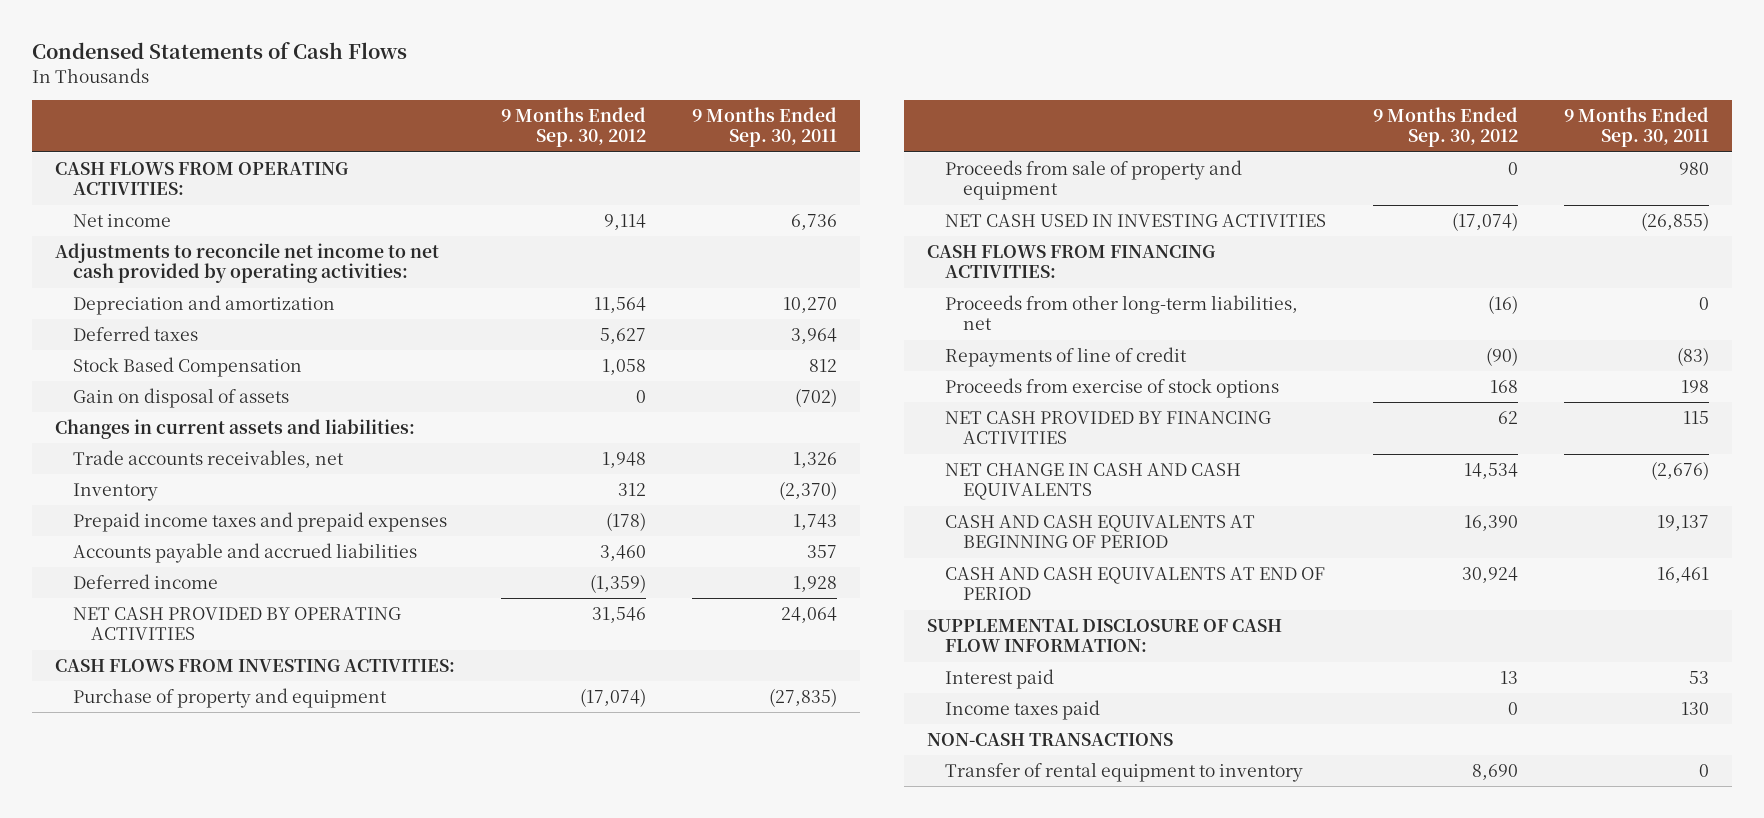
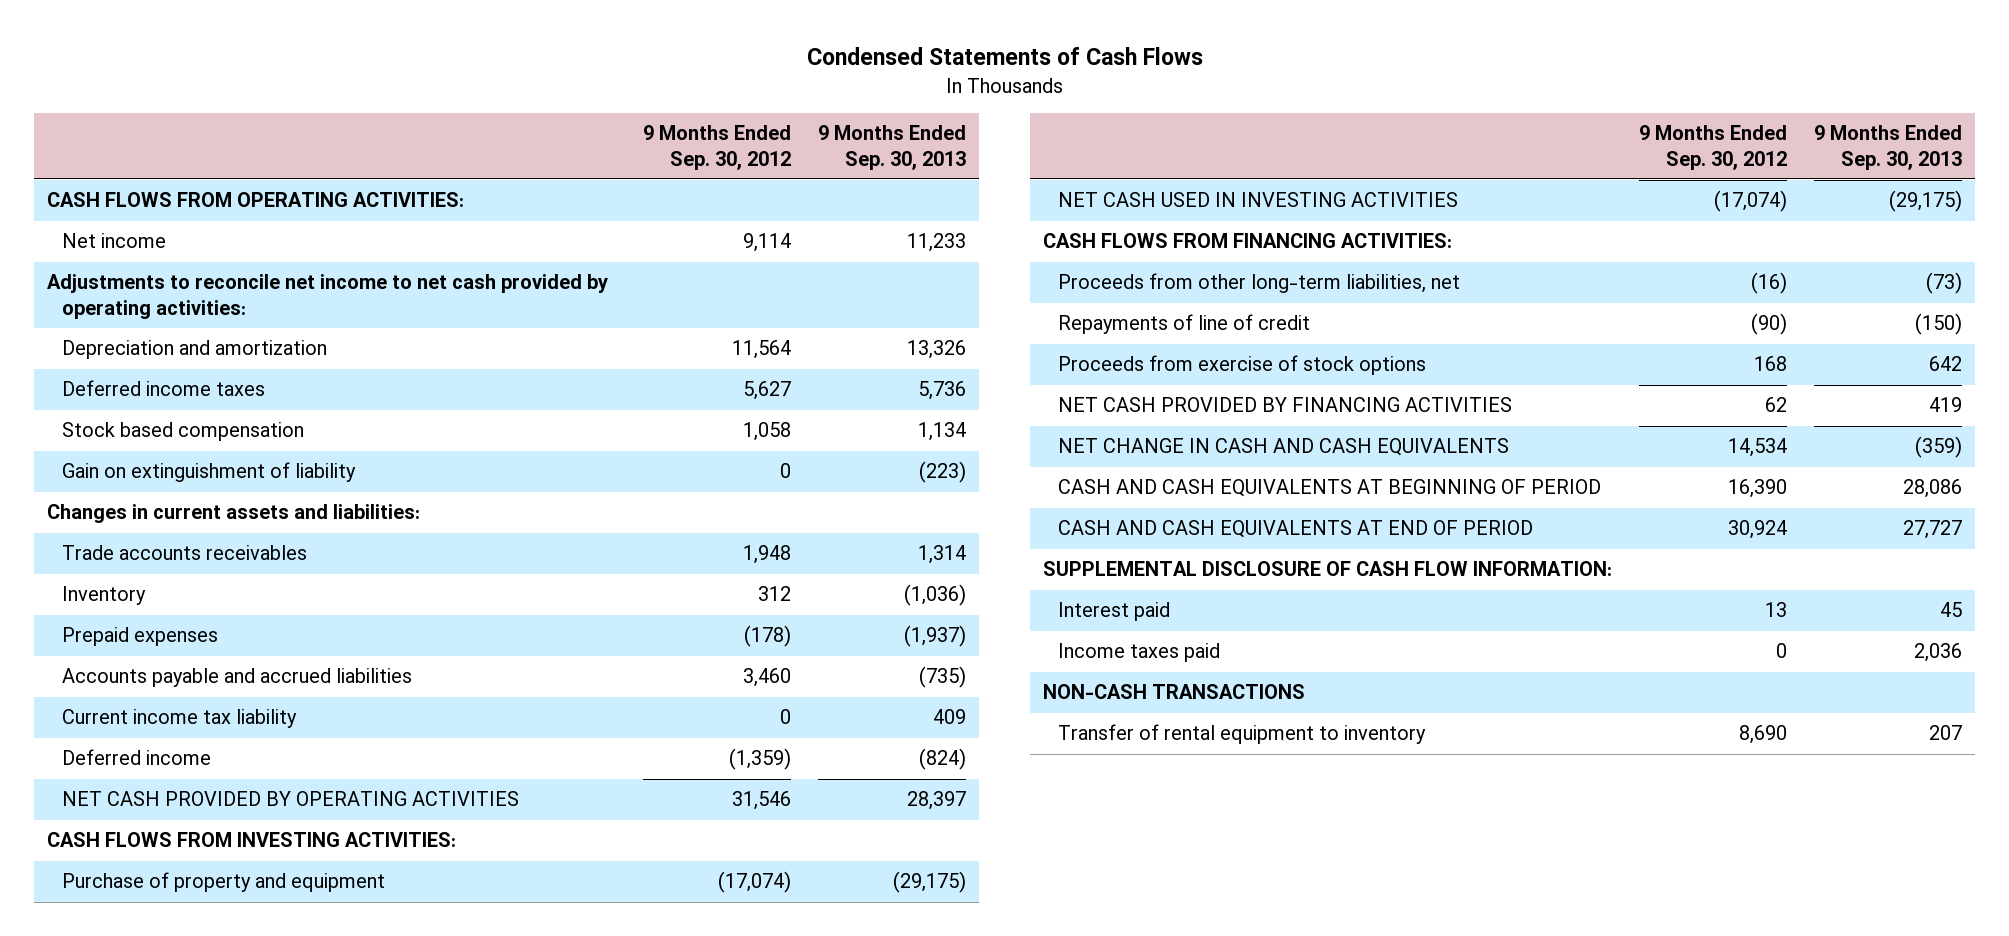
- | 9 Months Ended Sep. 30, 2012 | 9 Months Ended Sep. 30, 2011
+ | 9 Months Ended Sep. 30, 2012 | 9 Months Ended Sep. 30, 2013
- Deferred taxes | 5,627 | 3,964
- Stock Based Compensation | 1,058 | 812
- Gain on disposal of assets | 0 | (702)
+ Deferred income taxes | 5,627 | 5,736
+ Stock based compensation | 1,058 | 1,134
+ Gain on extinguishment of liability | 0 | (223)
- Trade accounts receivables, net | 1,948 | 1,326
+ Trade accounts receivables | 1,948 | 1,314
- Prepaid income taxes and prepaid expenses | (178) | 1,743
+ Prepaid expenses | (178) | (1,937)
+ Current income tax liability | 0 | 409
- Proceeds from sale of property and equipment | 0 | 980

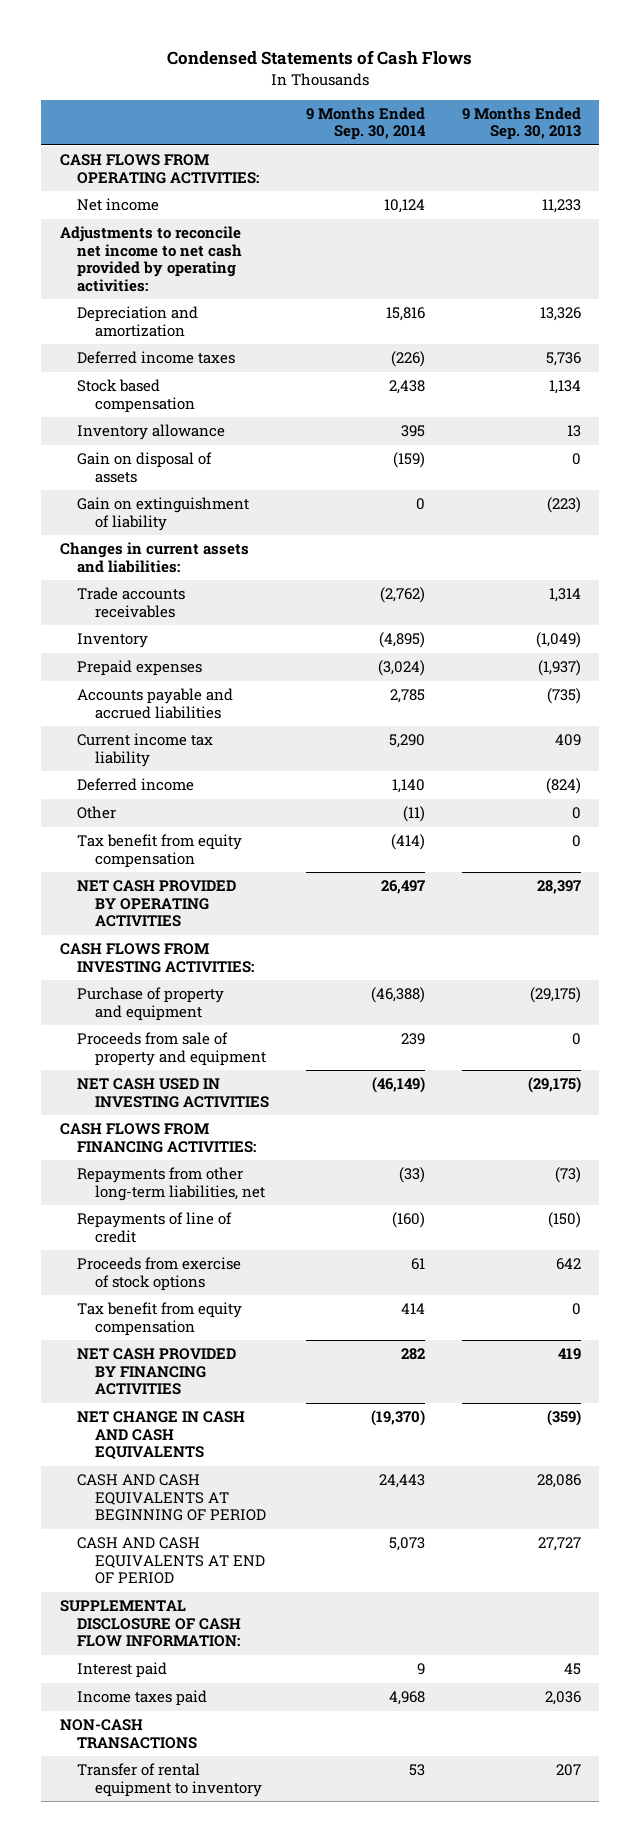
- | 9 Months Ended Sep. 30, 2012 | 9 Months Ended Sep. 30, 2013
+ | 9 Months Ended Sep. 30, 2014 | 9 Months Ended Sep. 30, 2013
+ Inventory allowance | 395 | 13
+ Gain on disposal of assets | (159) | 0
- Inventory | 312 | (1,036)
+ Inventory | (4,895) | (1,049)
+ Other | (11) | 0
+ Tax benefit from equity compensation | (414) | 0
+ Proceeds from sale of property and equipment | 239 | 0
- Proceeds from other long-term liabilities, net | (16) | (73)
+ Repayments from other long-term liabilities, net | (33) | (73)
+ Tax benefit from equity compensation | 414 | 0

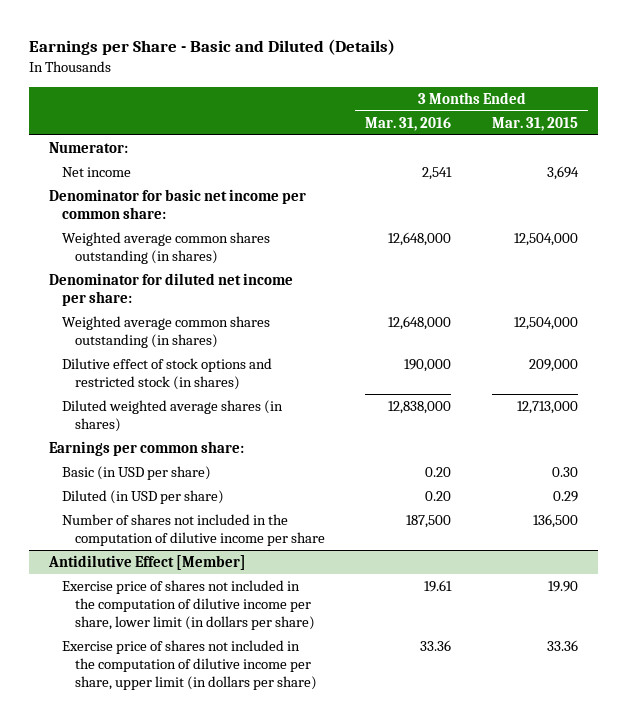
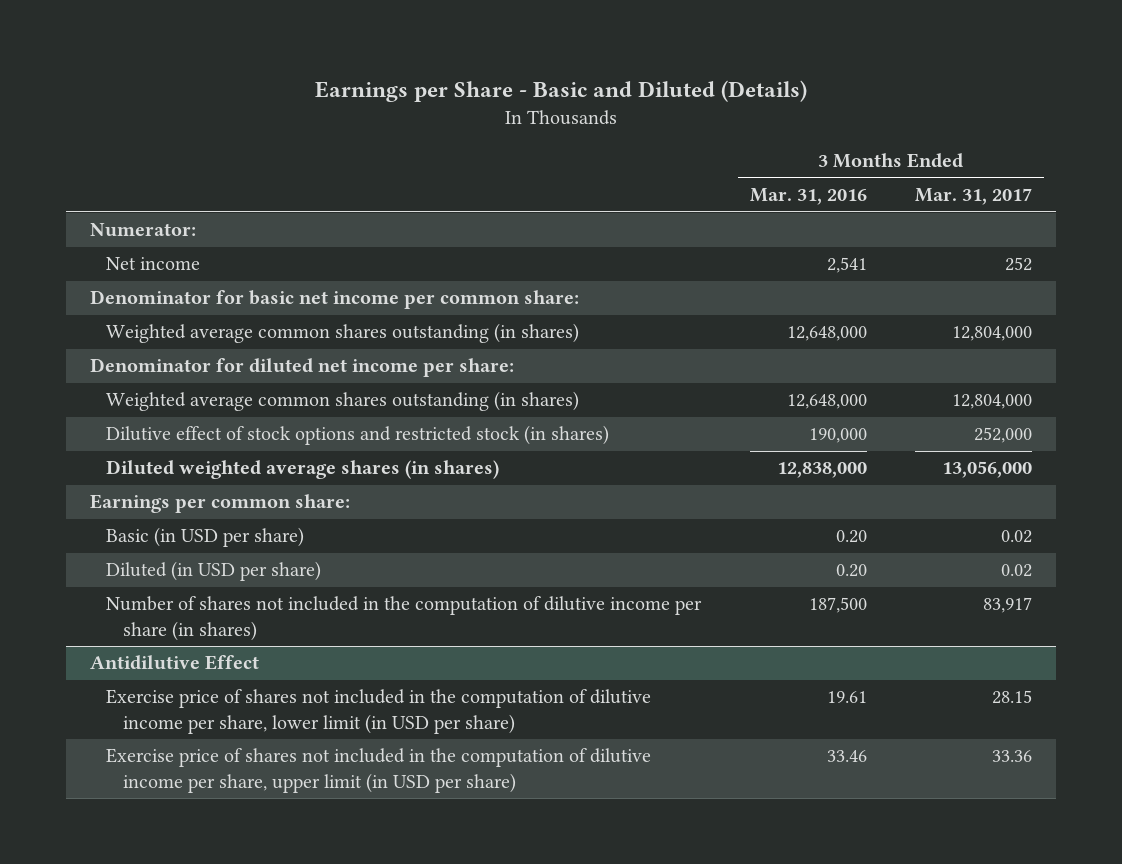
- | 3 Months Ended Mar. 31, 2016 | 3 Months Ended Mar. 31, 2015
+ | 3 Months Ended Mar. 31, 2016 | 3 Months Ended Mar. 31, 2017
- Number of shares not included in the computation of dilutive income per share | 187,500 | 136,500
- Antidilutive Effect [Member]
- Exercise price of shares not included in the computation of dilutive income per share, lower limit (in dollars per share) | 19.61 | 19.90
- Exercise price of shares not included in the computation of dilutive income per share, upper limit (in dollars per share) | 33.36 | 33.36
+ Number of shares not included in the computation of dilutive income per share (in shares) | 187,500 | 83,917
+ Antidilutive Effect
+ Exercise price of shares not included in the computation of dilutive income per share, lower limit (in USD per share) | 19.61 | 28.15
+ Exercise price of shares not included in the computation of dilutive income per share, upper limit (in USD per share) | 33.46 | 33.36

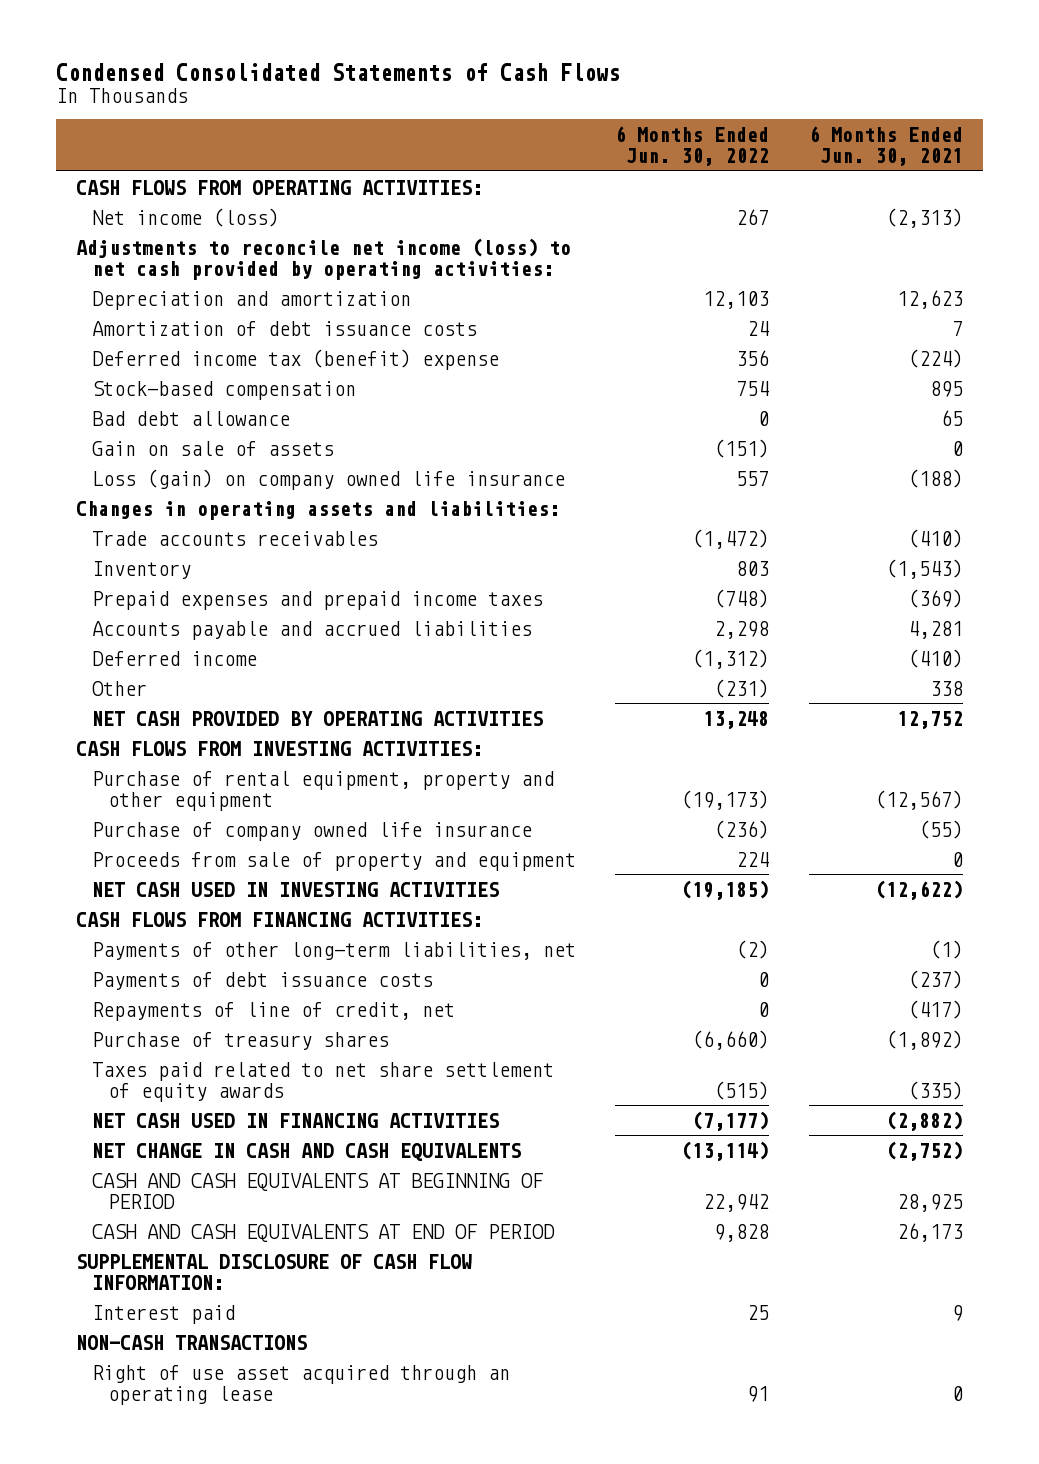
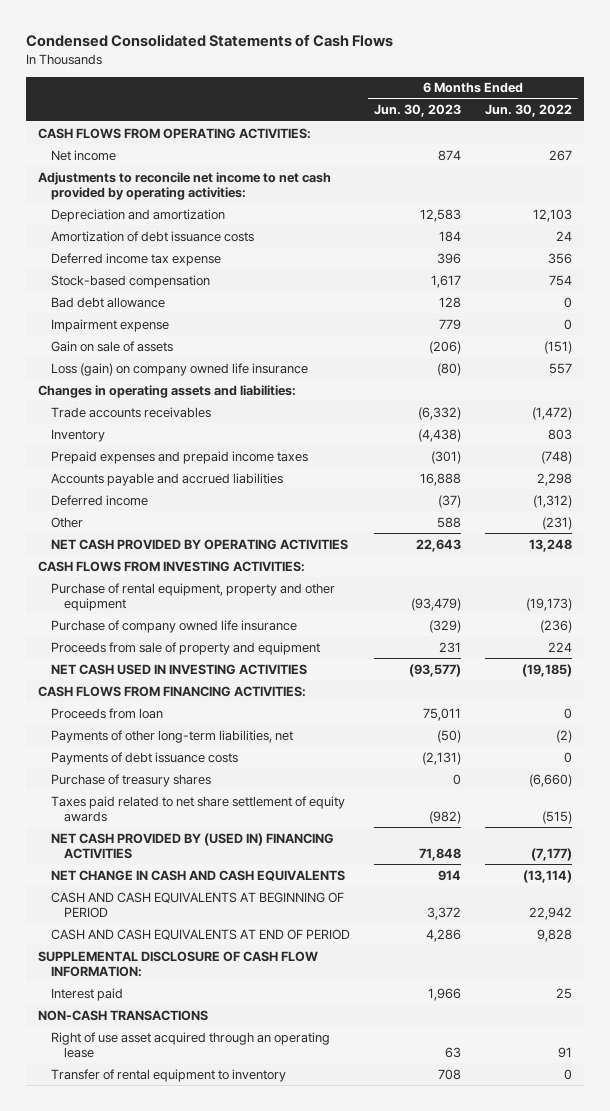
- | 6 Months Ended Jun. 30, 2022 | 6 Months Ended Jun. 30, 2021
+ | 6 Months Ended Jun. 30, 2023 | 6 Months Ended Jun. 30, 2022
- Net income (loss) | 267 | (2,313)
- Adjustments to reconcile net income (loss) to net cash provided by operating activities:
+ Net income | 874 | 267
+ Adjustments to reconcile net income to net cash provided by operating activities:
- Deferred income tax (benefit) expense | 356 | (224)
+ Deferred income tax expense | 396 | 356
+ Impairment expense | 779 | 0
+ Proceeds from loan | 75,011 | 0
- Repayments of line of credit, net | 0 | (417)
- NET CASH USED IN FINANCING ACTIVITIES | (7,177) | (2,882)
+ NET CASH PROVIDED BY (USED IN) FINANCING ACTIVITIES | 71,848 | (7,177)
+ Transfer of rental equipment to inventory | 708 | 0

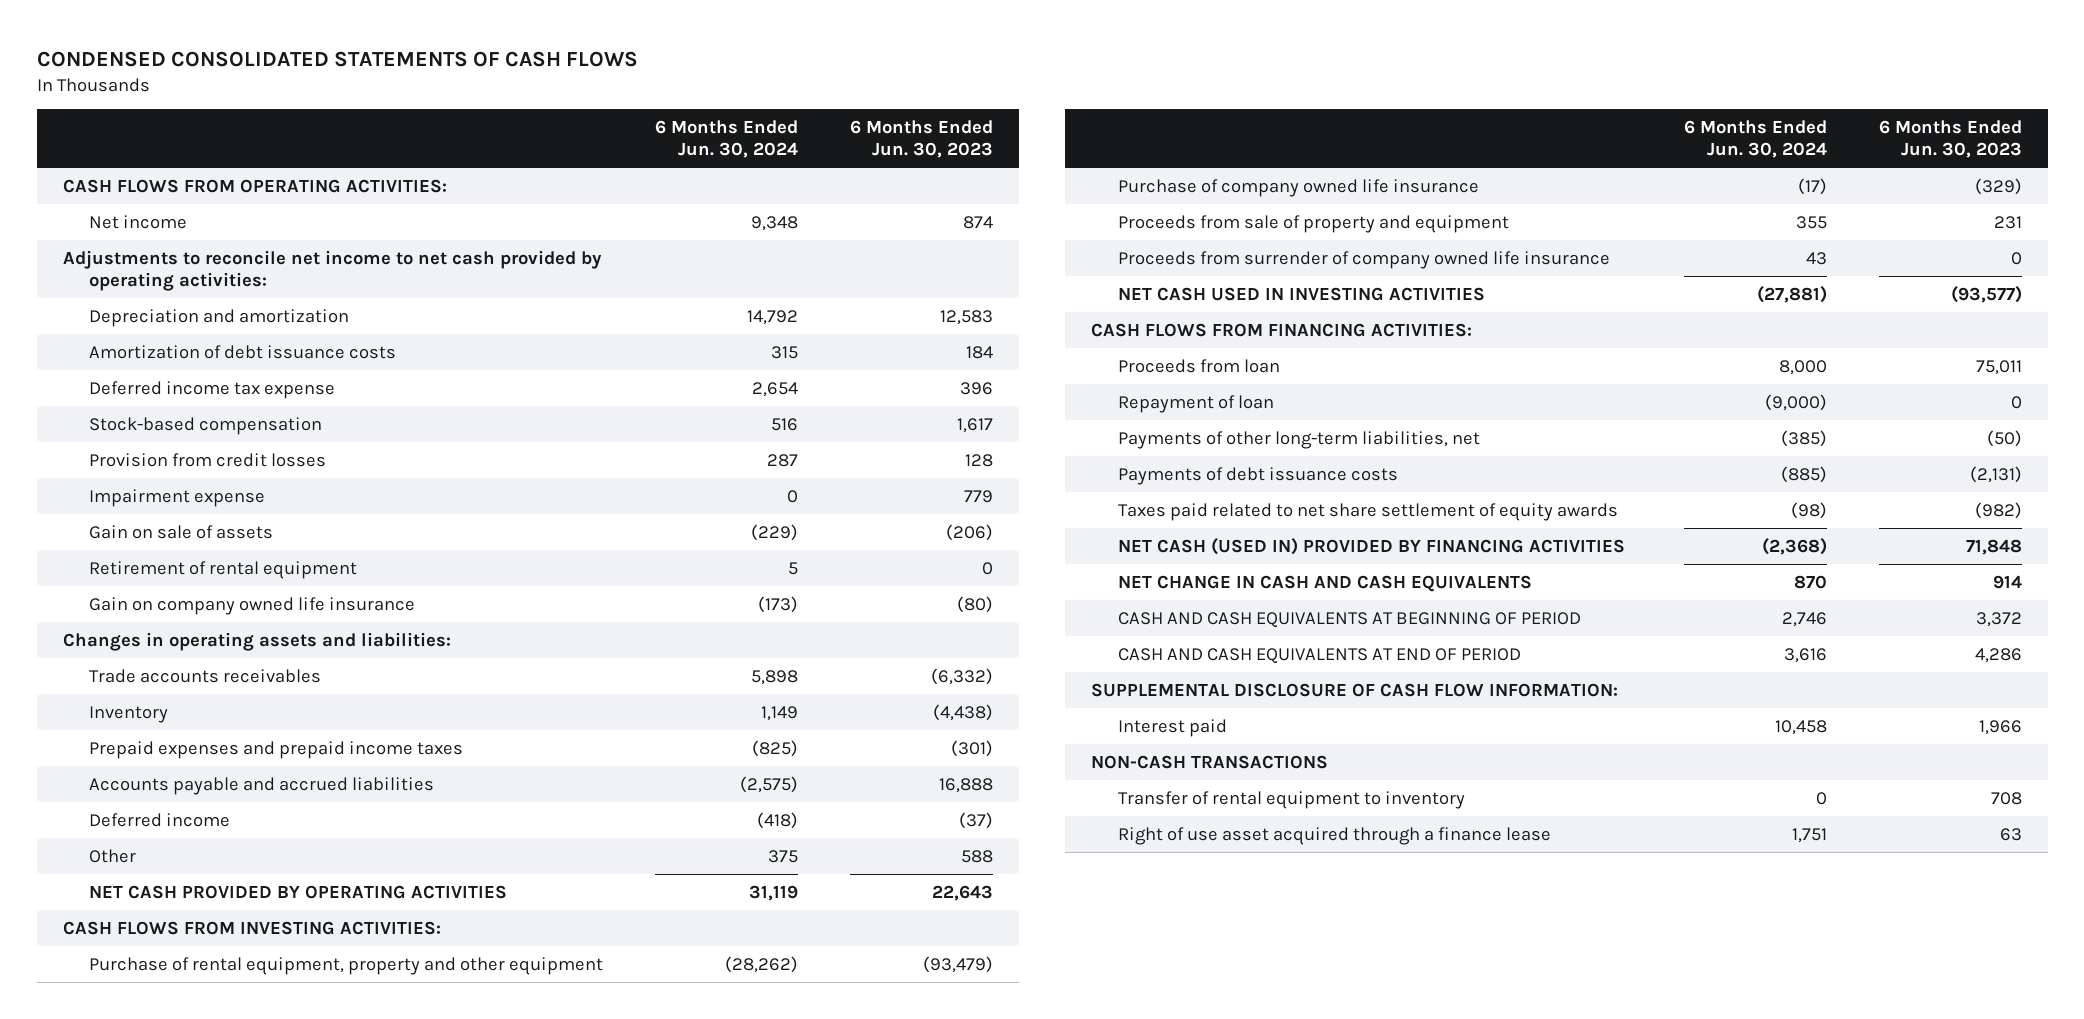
- Condensed Consolidated Statements of Cash Flows
+ CONDENSED CONSOLIDATED STATEMENTS OF CASH FLOWS
- | 6 Months Ended Jun. 30, 2023 | 6 Months Ended Jun. 30, 2022
+ | 6 Months Ended Jun. 30, 2024 | 6 Months Ended Jun. 30, 2023
- Bad debt allowance | 128 | 0
+ Provision from credit losses | 287 | 128
- Loss (gain) on company owned life insurance | (80) | 557
+ Retirement of rental equipment | 5 | 0
+ Gain on company owned life insurance | (173) | (80)
+ Proceeds from surrender of company owned life insurance | 43 | 0
+ Repayment of loan | (9,000) | 0
- Purchase of treasury shares | 0 | (6,660)
- NET CASH PROVIDED BY (USED IN) FINANCING ACTIVITIES | 71,848 | (7,177)
+ NET CASH (USED IN) PROVIDED BY FINANCING ACTIVITIES | (2,368) | 71,848
- Right of use asset acquired through an operating lease | 63 | 91
+ Right of use asset acquired through a finance lease | 1,751 | 63

